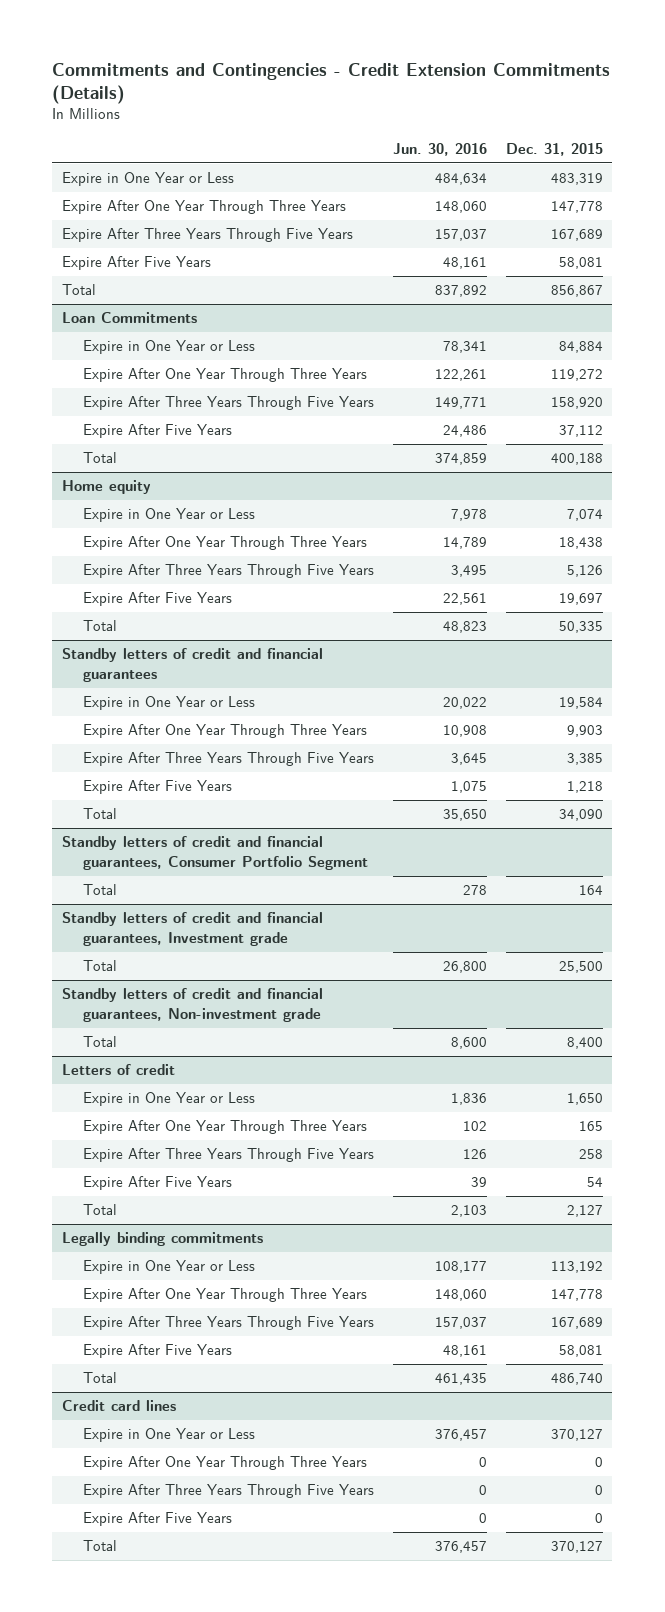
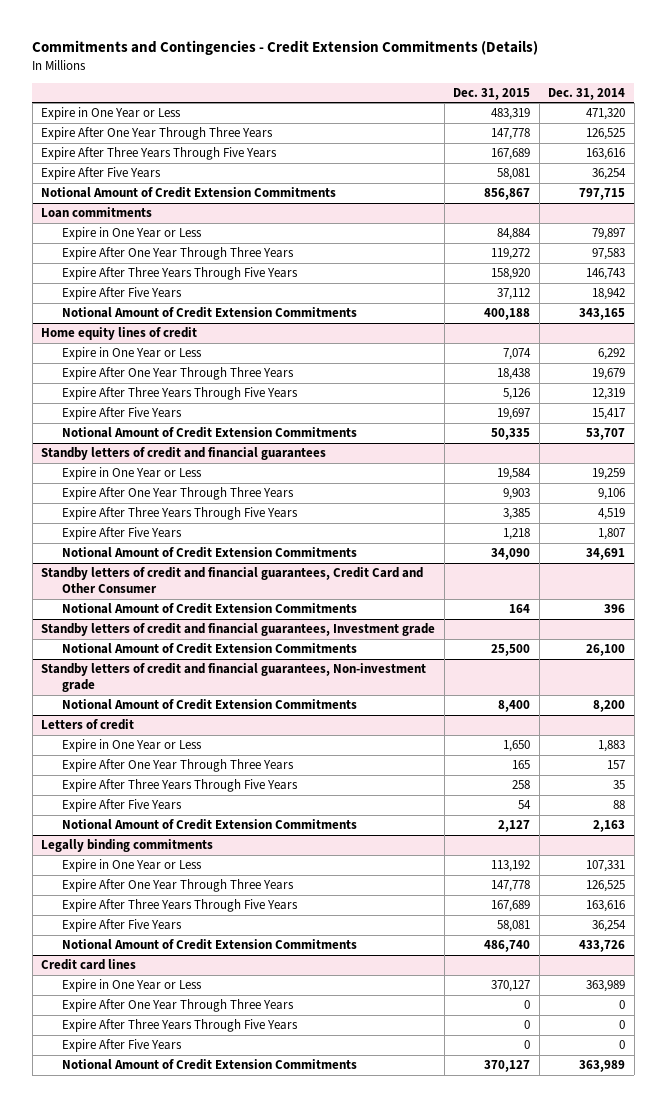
- | Jun. 30, 2016 | Dec. 31, 2015
+ | Dec. 31, 2015 | Dec. 31, 2014
- Total | 837,892 | 856,867
- Loan Commitments
+ Notional Amount of Credit Extension Commitments | 856,867 | 797,715
+ Loan commitments
- Total | 374,859 | 400,188
- Home equity
+ Notional Amount of Credit Extension Commitments | 400,188 | 343,165
+ Home equity lines of credit
- Total | 48,823 | 50,335
+ Notional Amount of Credit Extension Commitments | 50,335 | 53,707
@ Standby letters of credit and financial guarantees
- Total | 35,650 | 34,090
- Standby letters of credit and financial guarantees, Consumer Portfolio Segment
- Total | 278 | 164
@ Standby letters of credit and financial guarantees
+ Notional Amount of Credit Extension Commitments | 34,090 | 34,691
+ Standby letters of credit and financial guarantees, Credit Card and Other Consumer
+ Notional Amount of Credit Extension Commitments | 164 | 396
@ Standby letters of credit and financial guarantees, Investment grade
- Total | 26,800 | 25,500
+ Notional Amount of Credit Extension Commitments | 25,500 | 26,100
@ Standby letters of credit and financial guarantees, Non-investment grade
- Total | 8,600 | 8,400
+ Notional Amount of Credit Extension Commitments | 8,400 | 8,200
@ Letters of credit
- Total | 2,103 | 2,127
+ Notional Amount of Credit Extension Commitments | 2,127 | 2,163
@ Legally binding commitments
- Total | 461,435 | 486,740
+ Notional Amount of Credit Extension Commitments | 486,740 | 433,726
@ Credit card lines
- Total | 376,457 | 370,127
+ Notional Amount of Credit Extension Commitments | 370,127 | 363,989

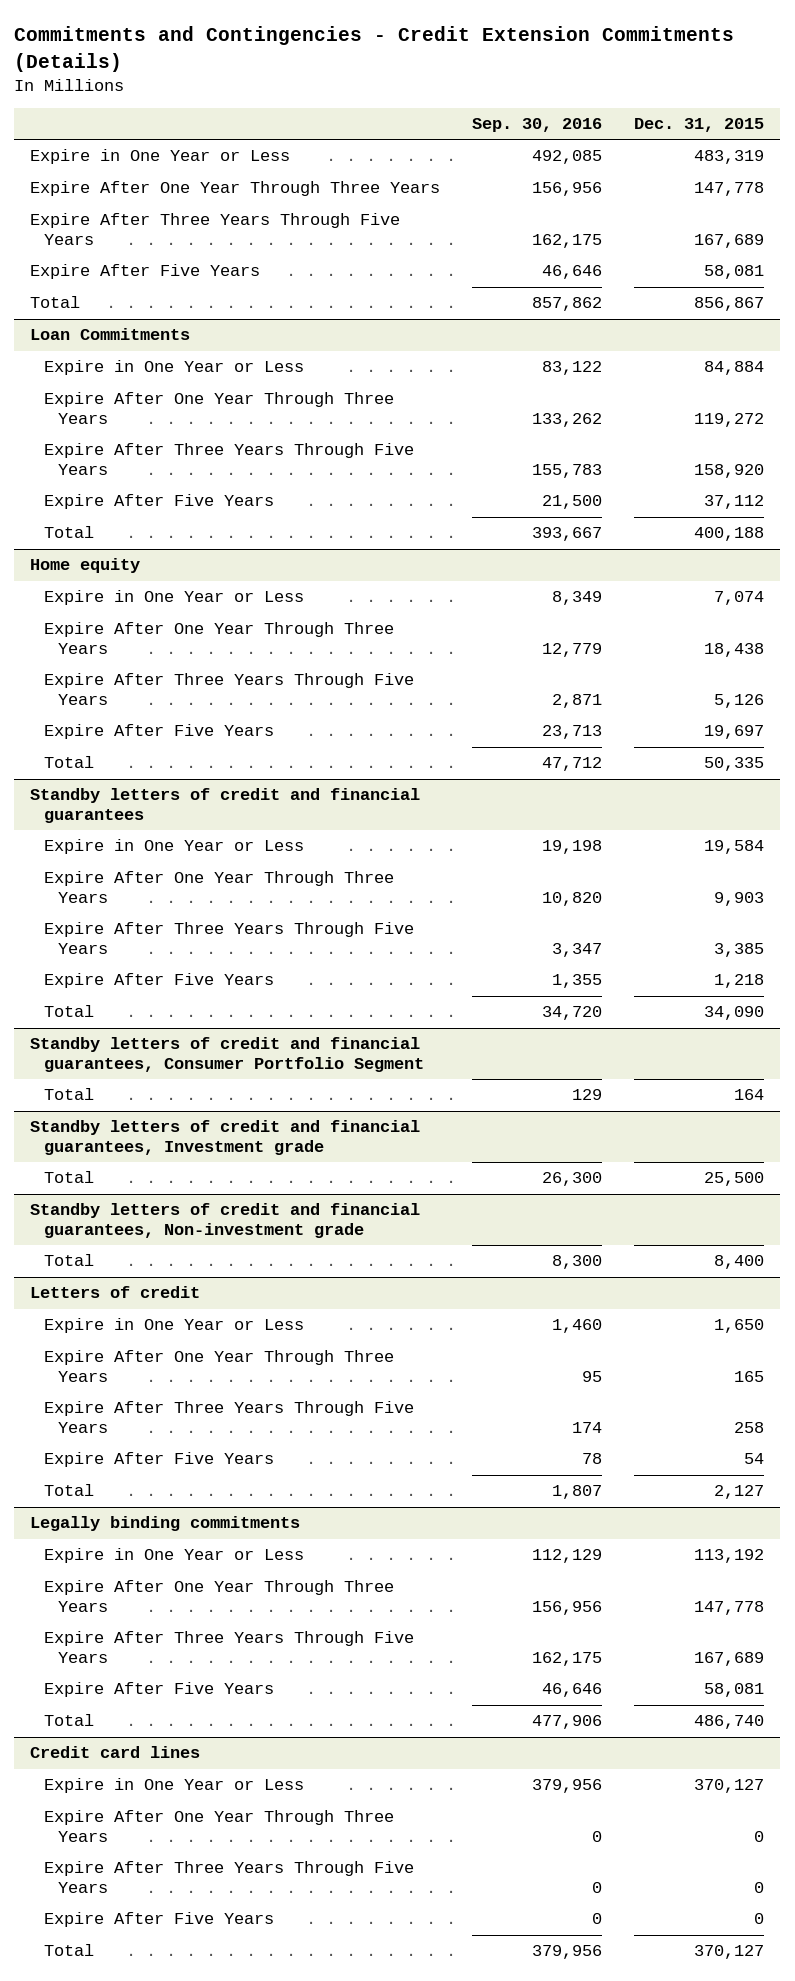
- | Dec. 31, 2015 | Dec. 31, 2014
+ | Sep. 30, 2016 | Dec. 31, 2015
- Notional Amount of Credit Extension Commitments | 856,867 | 797,715
- Loan commitments
+ Total | 857,862 | 856,867
+ Loan Commitments
- Notional Amount of Credit Extension Commitments | 400,188 | 343,165
- Home equity lines of credit
+ Total | 393,667 | 400,188
+ Home equity
- Notional Amount of Credit Extension Commitments | 50,335 | 53,707
+ Total | 47,712 | 50,335
@ Standby letters of credit and financial guarantees
- Notional Amount of Credit Extension Commitments | 34,090 | 34,691
- Standby letters of credit and financial guarantees, Credit Card and Other Consumer
- Notional Amount of Credit Extension Commitments | 164 | 396
@ Standby letters of credit and financial guarantees
+ Total | 34,720 | 34,090
+ Standby letters of credit and financial guarantees, Consumer Portfolio Segment
+ Total | 129 | 164
@ Standby letters of credit and financial guarantees, Investment grade
- Notional Amount of Credit Extension Commitments | 25,500 | 26,100
+ Total | 26,300 | 25,500
@ Standby letters of credit and financial guarantees, Non-investment grade
- Notional Amount of Credit Extension Commitments | 8,400 | 8,200
+ Total | 8,300 | 8,400
@ Letters of credit
- Notional Amount of Credit Extension Commitments | 2,127 | 2,163
+ Total | 1,807 | 2,127
@ Legally binding commitments
- Notional Amount of Credit Extension Commitments | 486,740 | 433,726
+ Total | 477,906 | 486,740
@ Credit card lines
- Notional Amount of Credit Extension Commitments | 370,127 | 363,989
+ Total | 379,956 | 370,127

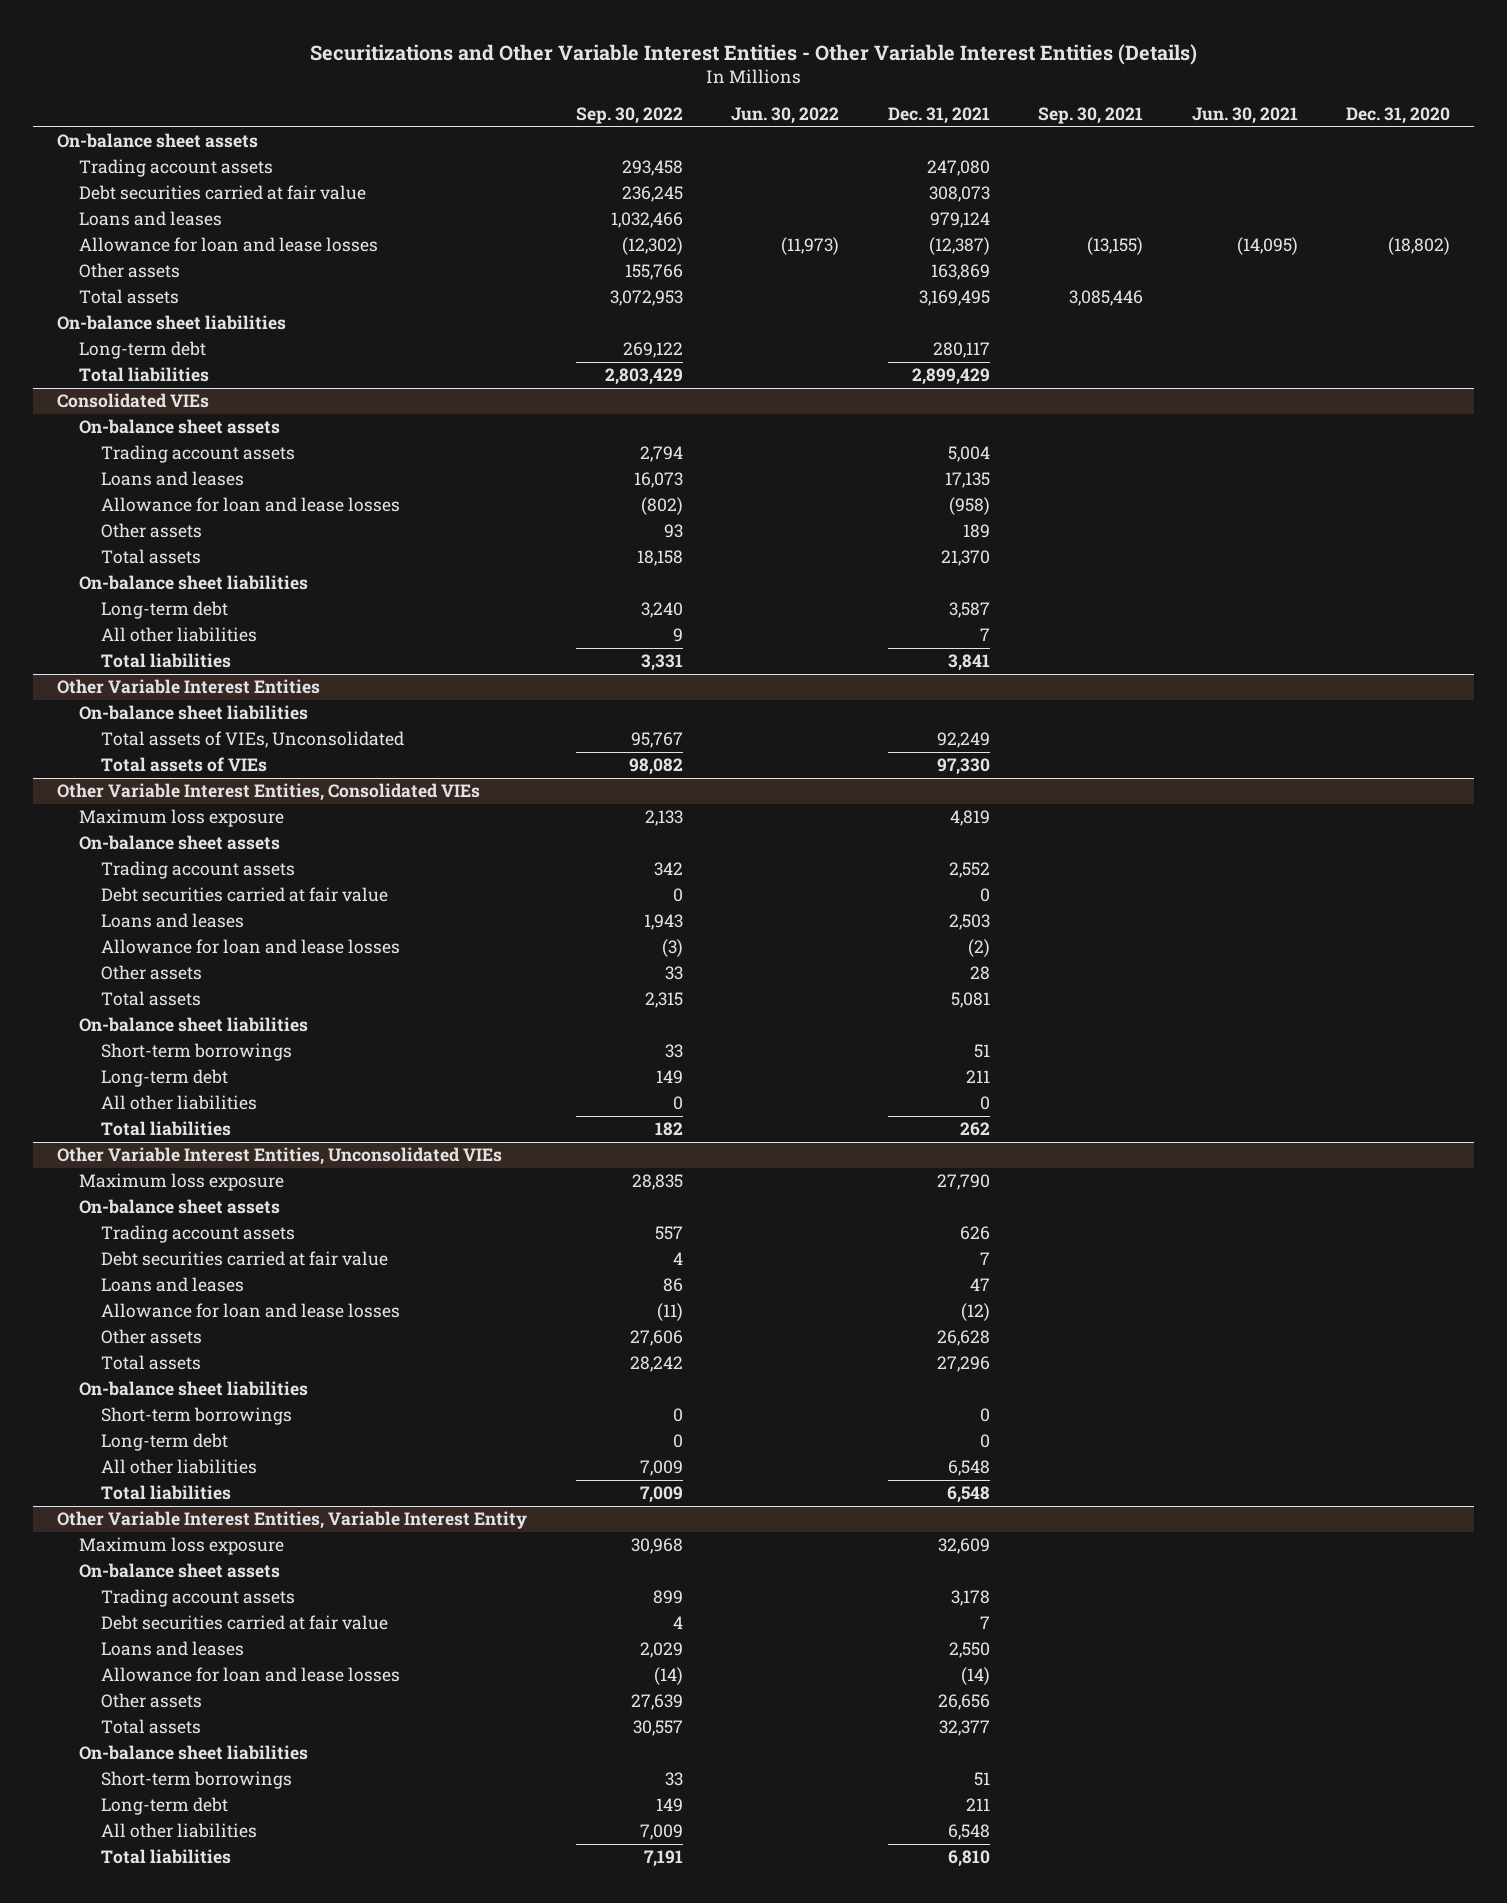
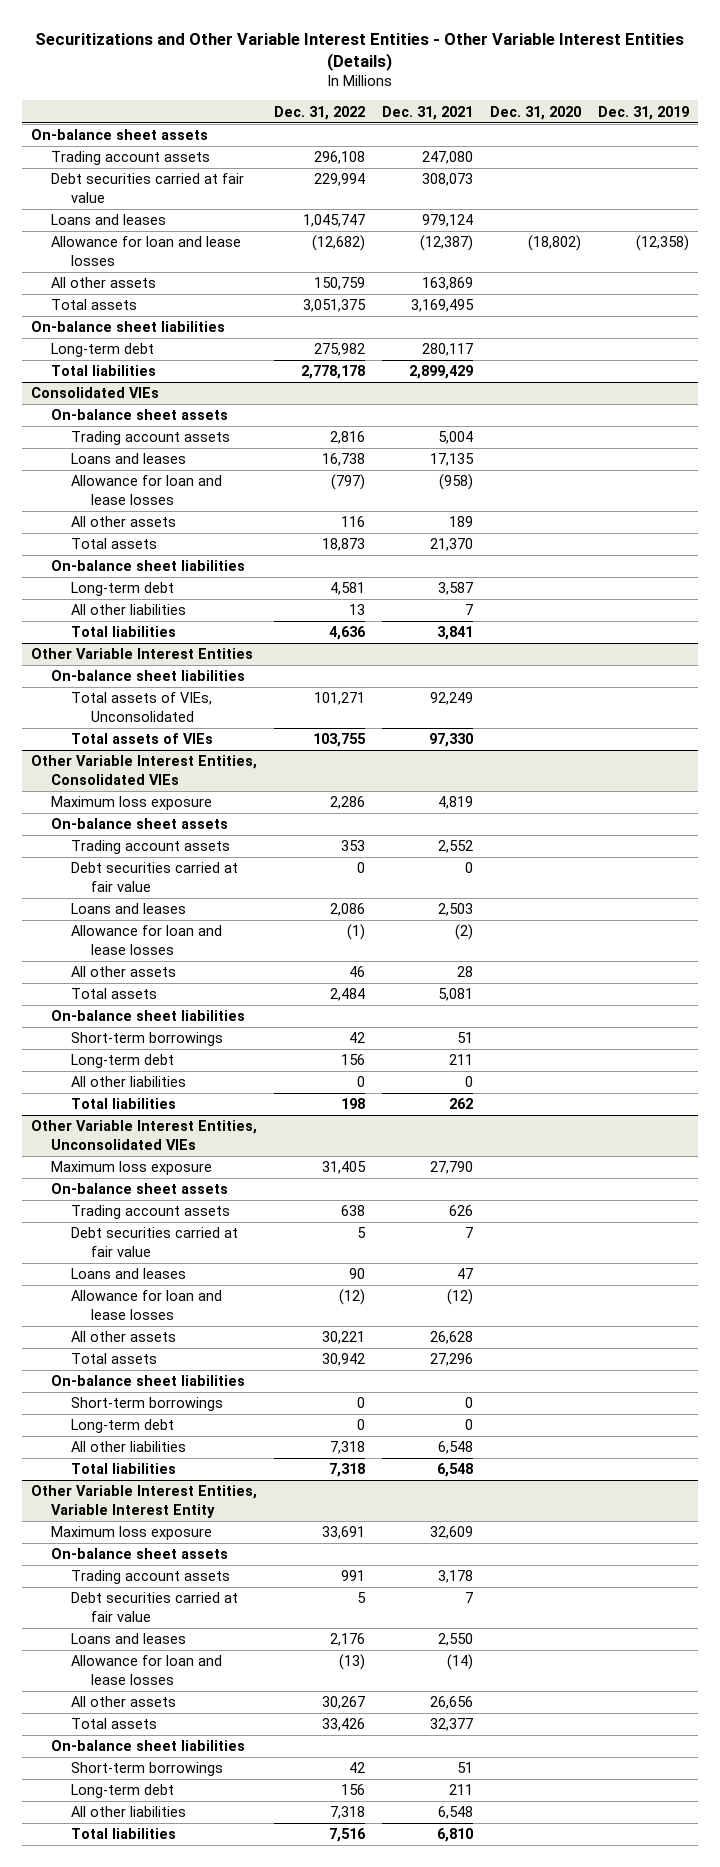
- | Sep. 30, 2022 | Jun. 30, 2022 | Dec. 31, 2021 | Sep. 30, 2021 | Jun. 30, 2021 | Dec. 31, 2020
+ | Dec. 31, 2022 | Dec. 31, 2021 | Dec. 31, 2020 | Dec. 31, 2019
- Other assets | 155,766 | | 163,869 | | |
+ All other assets | 150,759 | 163,869 | |
@ Consolidated VIEs
- Other assets | 93 | | 189 | | |
+ All other assets | 116 | 189 | |
@ Other Variable Interest Entities, Consolidated VIEs
- Other assets | 33 | | 28 | | |
+ All other assets | 46 | 28 | |
@ Other Variable Interest Entities, Unconsolidated VIEs
- Other assets | 27,606 | | 26,628 | | |
+ All other assets | 30,221 | 26,628 | |
@ Other Variable Interest Entities, Variable Interest Entity
- Other assets | 27,639 | | 26,656 | | |
+ All other assets | 30,267 | 26,656 | |

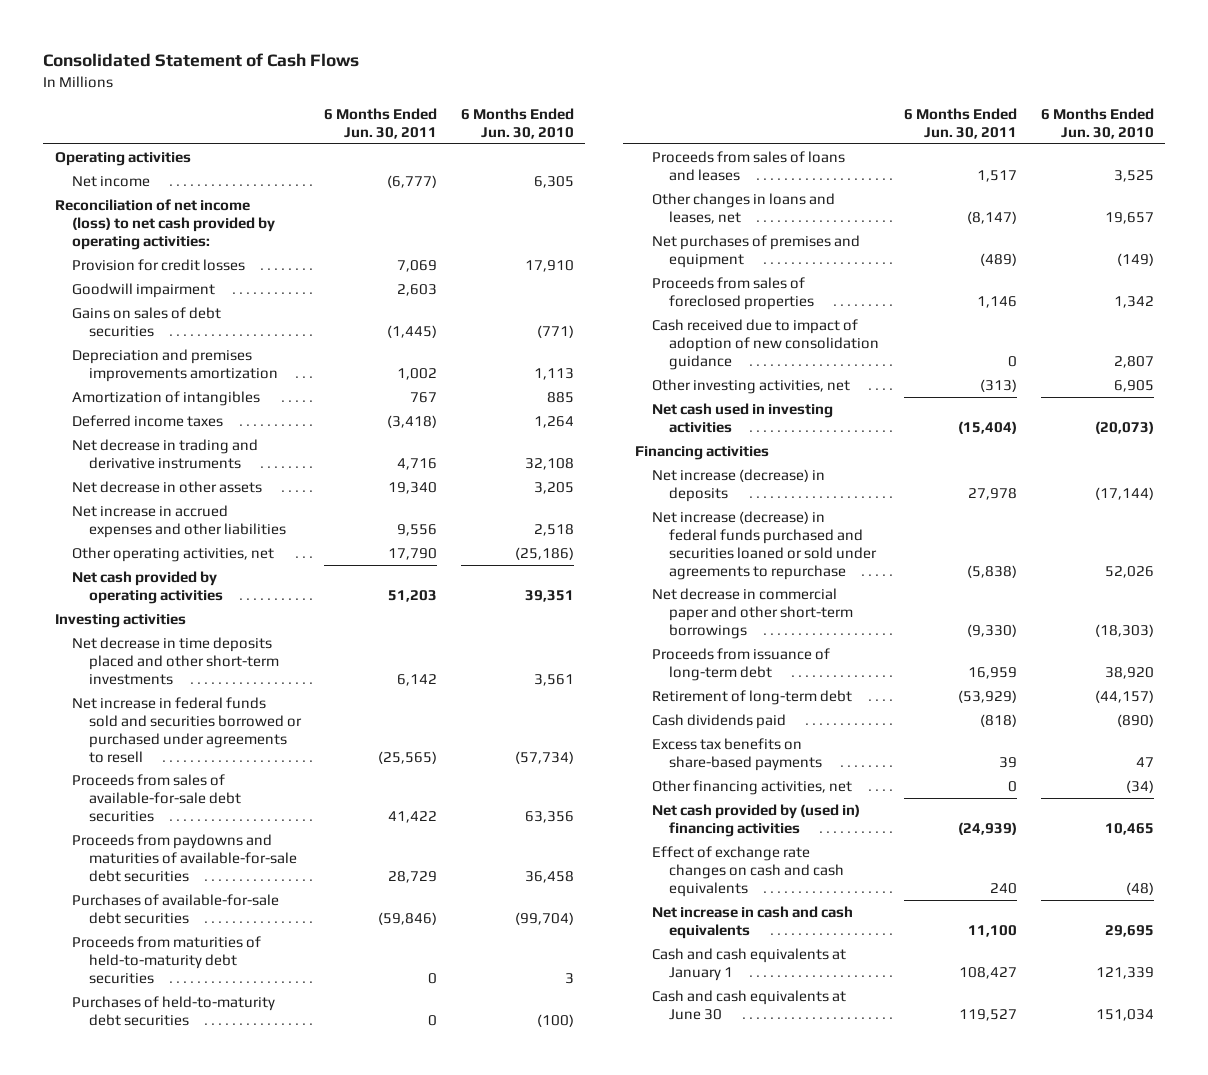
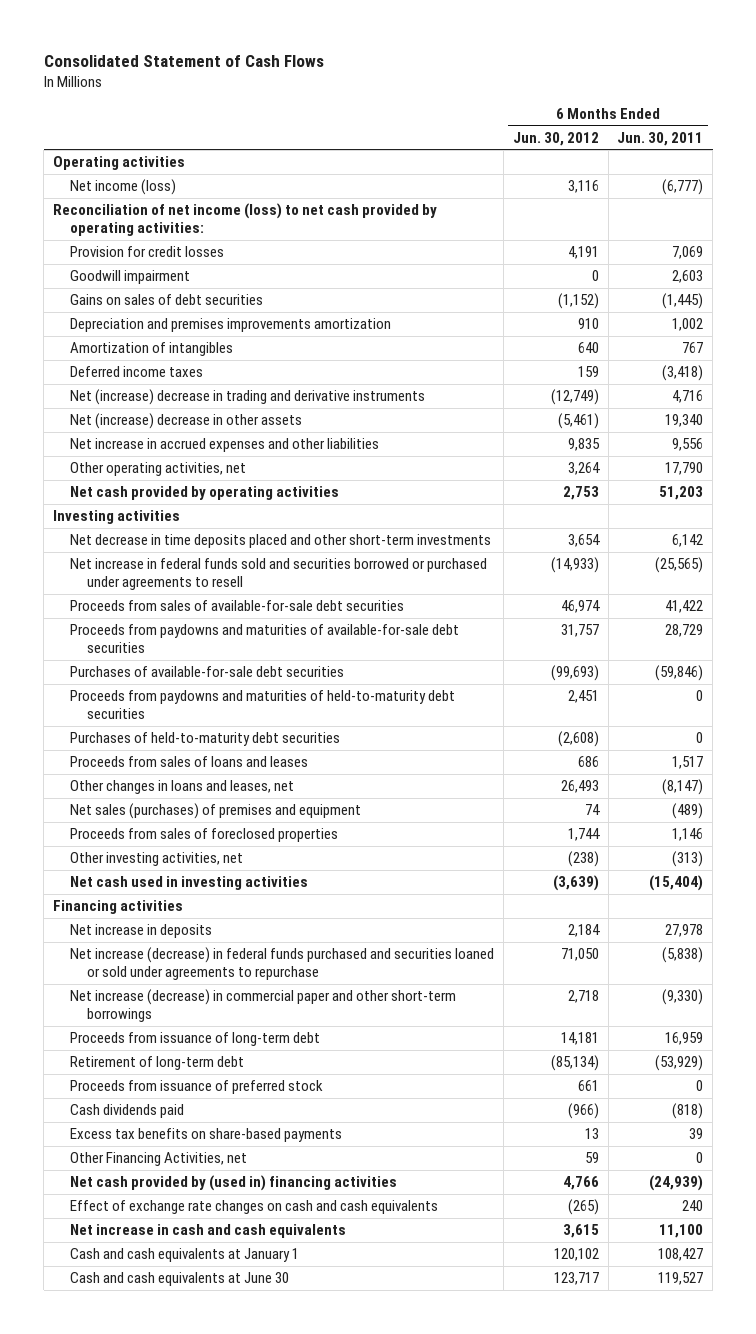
- | 6 Months Ended Jun. 30, 2011 | 6 Months Ended Jun. 30, 2010
+ | 6 Months Ended Jun. 30, 2012 | 6 Months Ended Jun. 30, 2011
- Net income | (6,777) | 6,305
+ Net income (loss) | 3,116 | (6,777)
- Net decrease in trading and derivative instruments | 4,716 | 32,108
- Net decrease in other assets | 19,340 | 3,205
+ Net (increase) decrease in trading and derivative instruments | (12,749) | 4,716
+ Net (increase) decrease in other assets | (5,461) | 19,340
- Proceeds from maturities of held-to-maturity debt securities | 0 | 3
+ Proceeds from paydowns and maturities of held-to-maturity debt securities | 2,451 | 0
- Net purchases of premises and equipment | (489) | (149)
+ Net sales (purchases) of premises and equipment | 74 | (489)
- Cash received due to impact of adoption of new consolidation guidance | 0 | 2,807
- Net increase (decrease) in deposits | 27,978 | (17,144)
+ Net increase in deposits | 2,184 | 27,978
- Net decrease in commercial paper and other short-term borrowings | (9,330) | (18,303)
+ Net increase (decrease) in commercial paper and other short-term borrowings | 2,718 | (9,330)
+ Proceeds from issuance of preferred stock | 661 | 0
- Other financing activities, net | 0 | (34)
+ Other Financing Activities, net | 59 | 0

